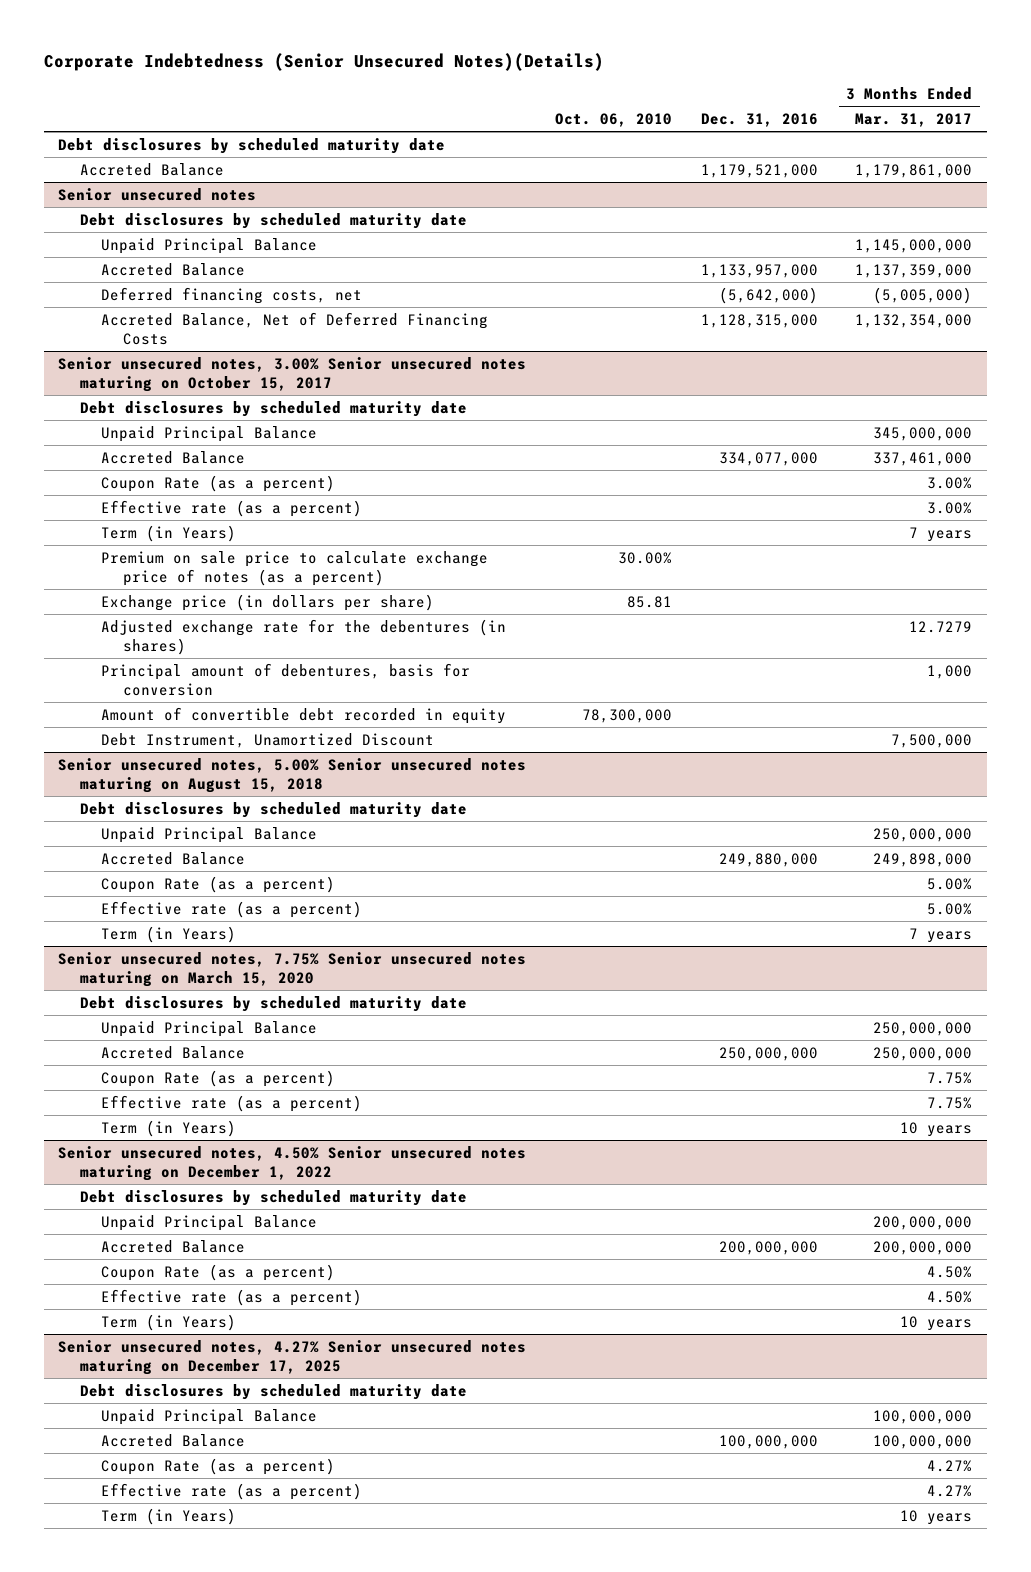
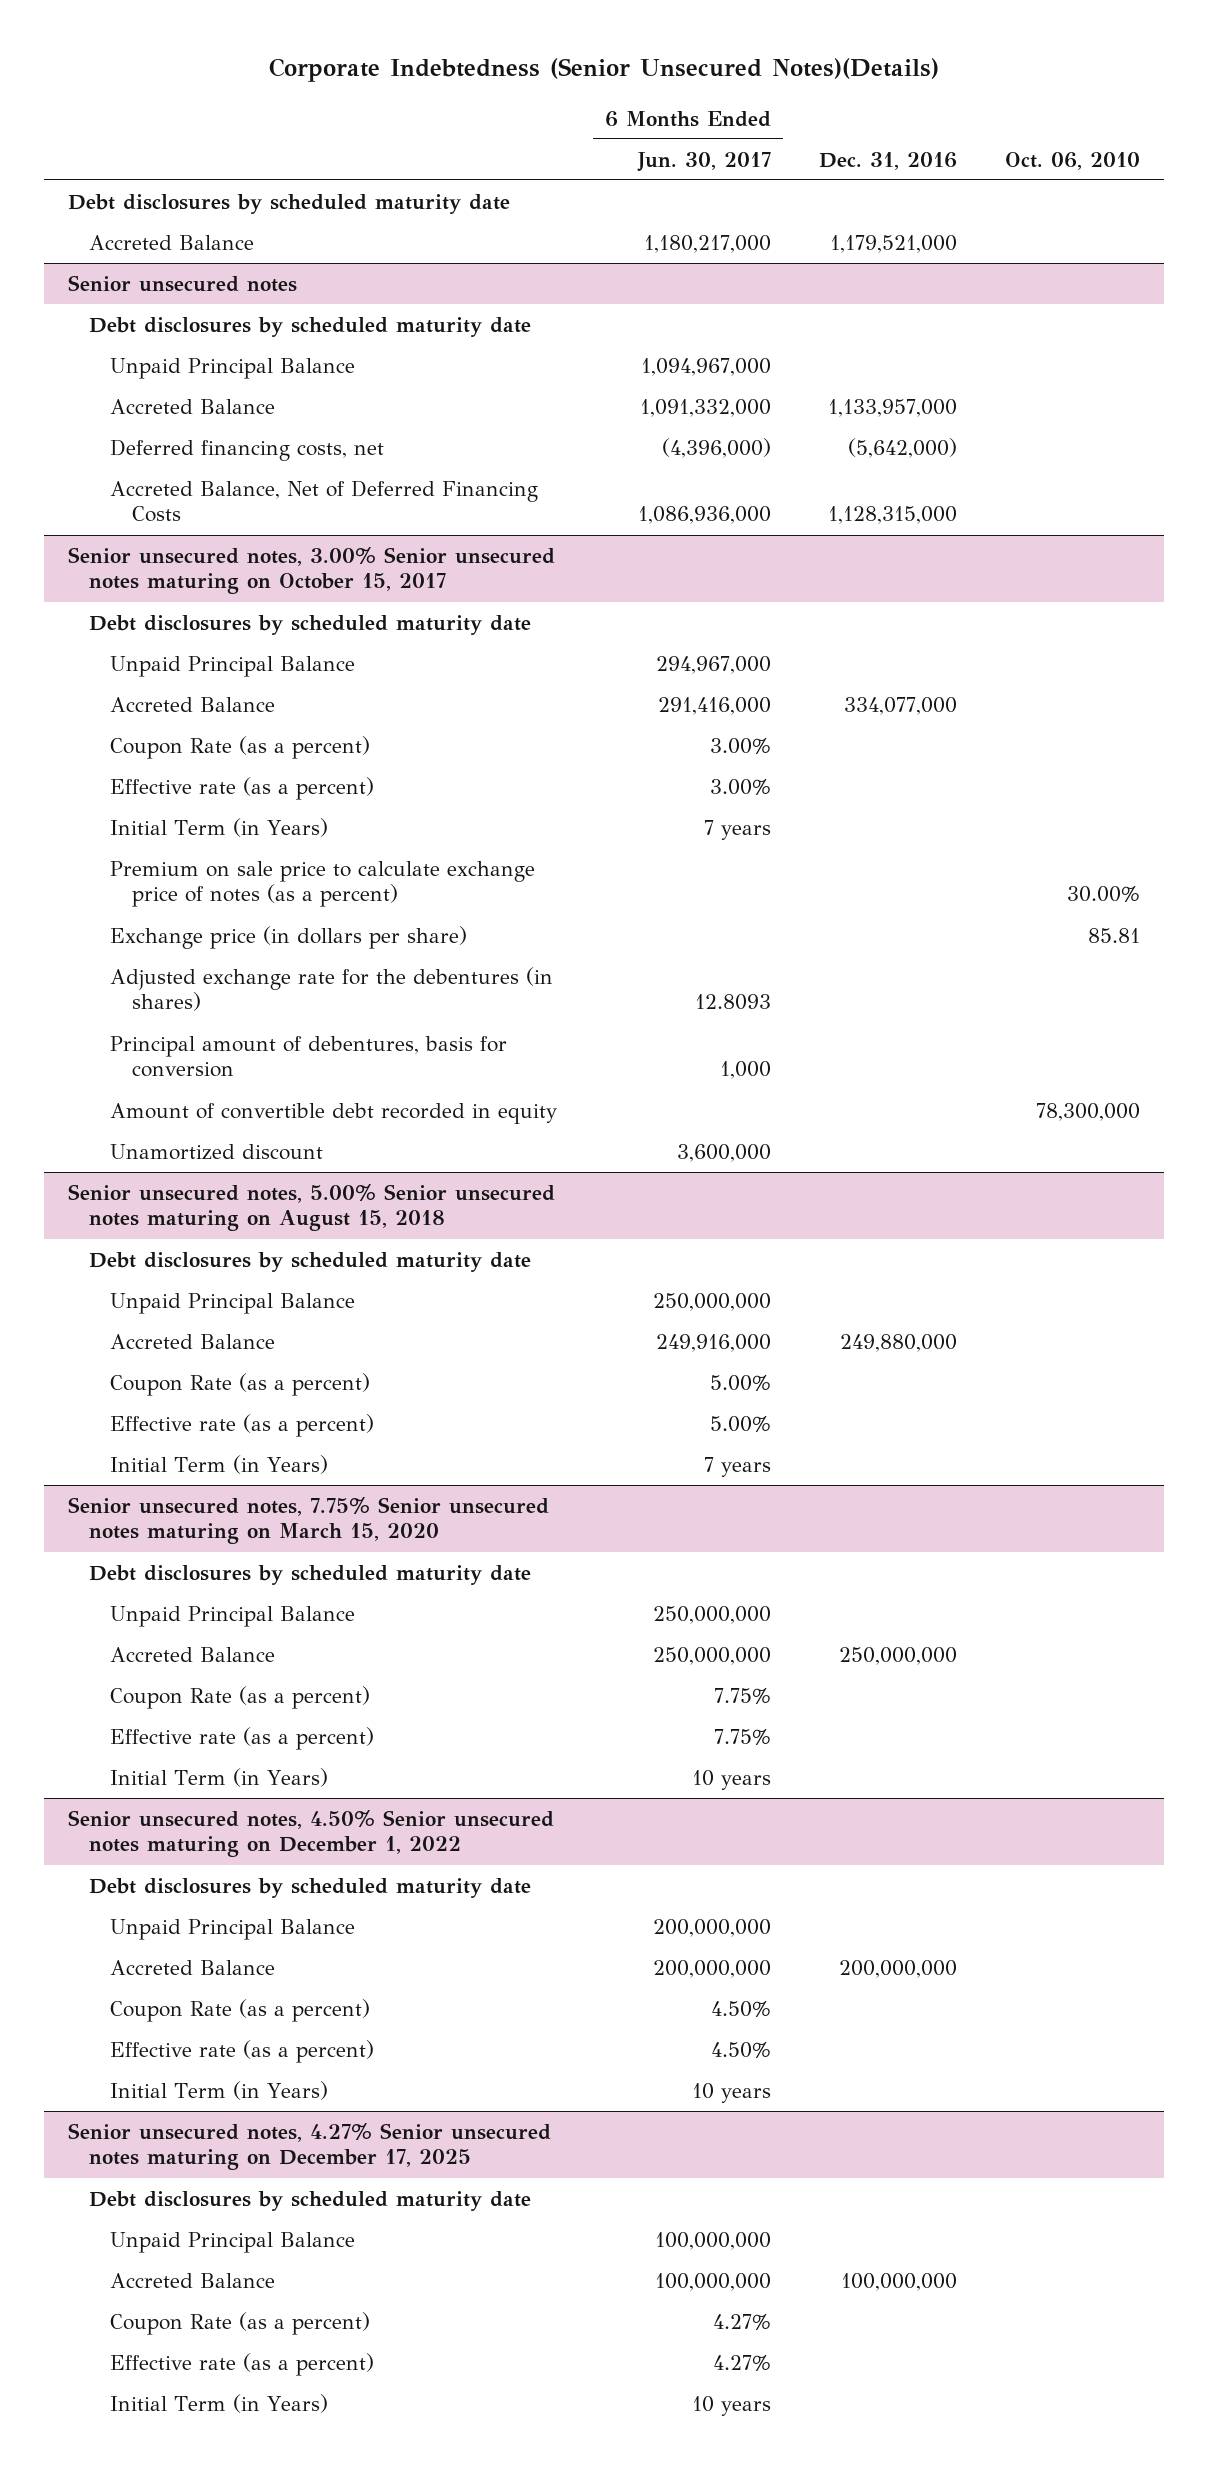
- | Oct. 06, 2010 | Dec. 31, 2016 | 3 Months Ended Mar. 31, 2017
+ | 6 Months Ended Jun. 30, 2017 | Dec. 31, 2016 | Oct. 06, 2010
@ Senior unsecured notes, 3.00% Senior unsecured notes maturing on October 15, 2017
- Term (in Years) | | | 7 years
+ Initial Term (in Years) | 7 years | |
- Debt Instrument, Unamortized Discount | | | 7,500,000
+ Unamortized discount | 3,600,000 | |
@ Senior unsecured notes, 5.00% Senior unsecured notes maturing on August 15, 2018
- Term (in Years) | | | 7 years
+ Initial Term (in Years) | 7 years | |
@ Senior unsecured notes, 7.75% Senior unsecured notes maturing on March 15, 2020
- Term (in Years) | | | 10 years
+ Initial Term (in Years) | 10 years | |
@ Senior unsecured notes, 4.50% Senior unsecured notes maturing on December 1, 2022
- Term (in Years) | | | 10 years
+ Initial Term (in Years) | 10 years | |
@ Senior unsecured notes, 4.27% Senior unsecured notes maturing on December 17, 2025
- Term (in Years) | | | 10 years
+ Initial Term (in Years) | 10 years | |

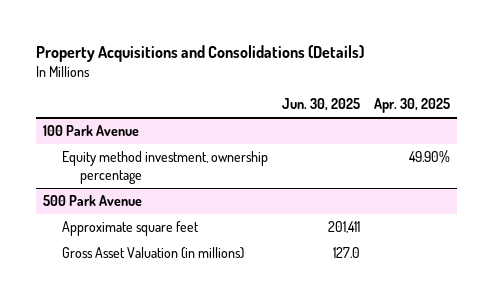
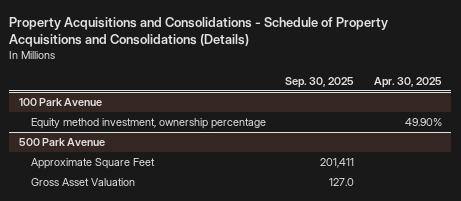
- Property Acquisitions and Consolidations (Details)
+ Property Acquisitions and Consolidations - Schedule of Property Acquisitions and Consolidations (Details)
- | Jun. 30, 2025 | Apr. 30, 2025
+ | Sep. 30, 2025 | Apr. 30, 2025
@ 500 Park Avenue
- Approximate square feet | 201,411 |
- Gross Asset Valuation (in millions) | 127.0 |
+ Approximate Square Feet | 201,411 |
+ Gross Asset Valuation | 127.0 |

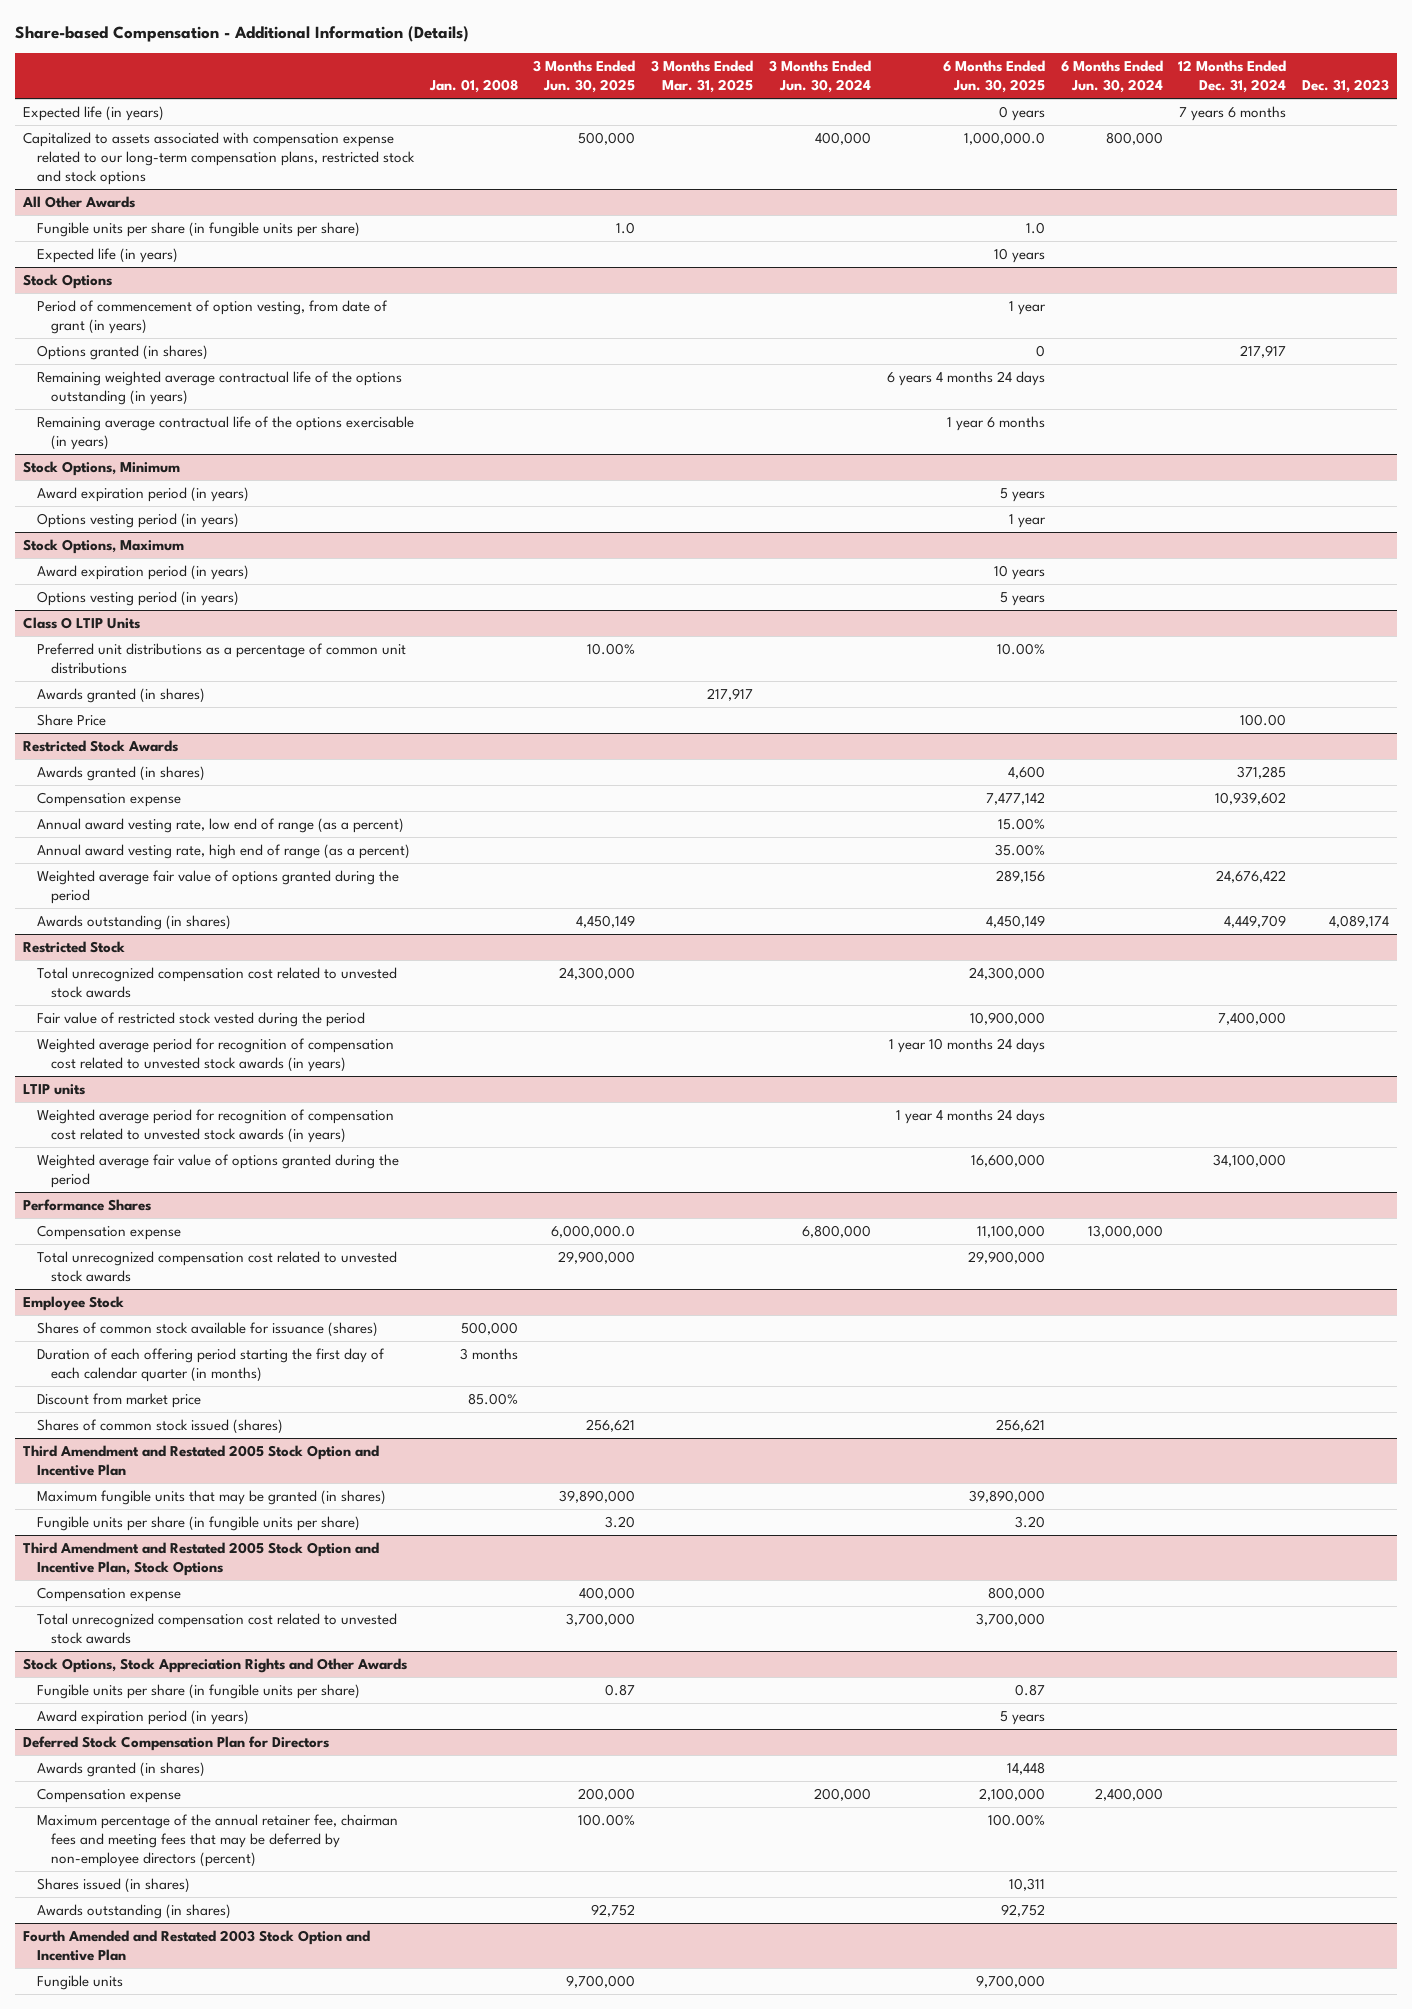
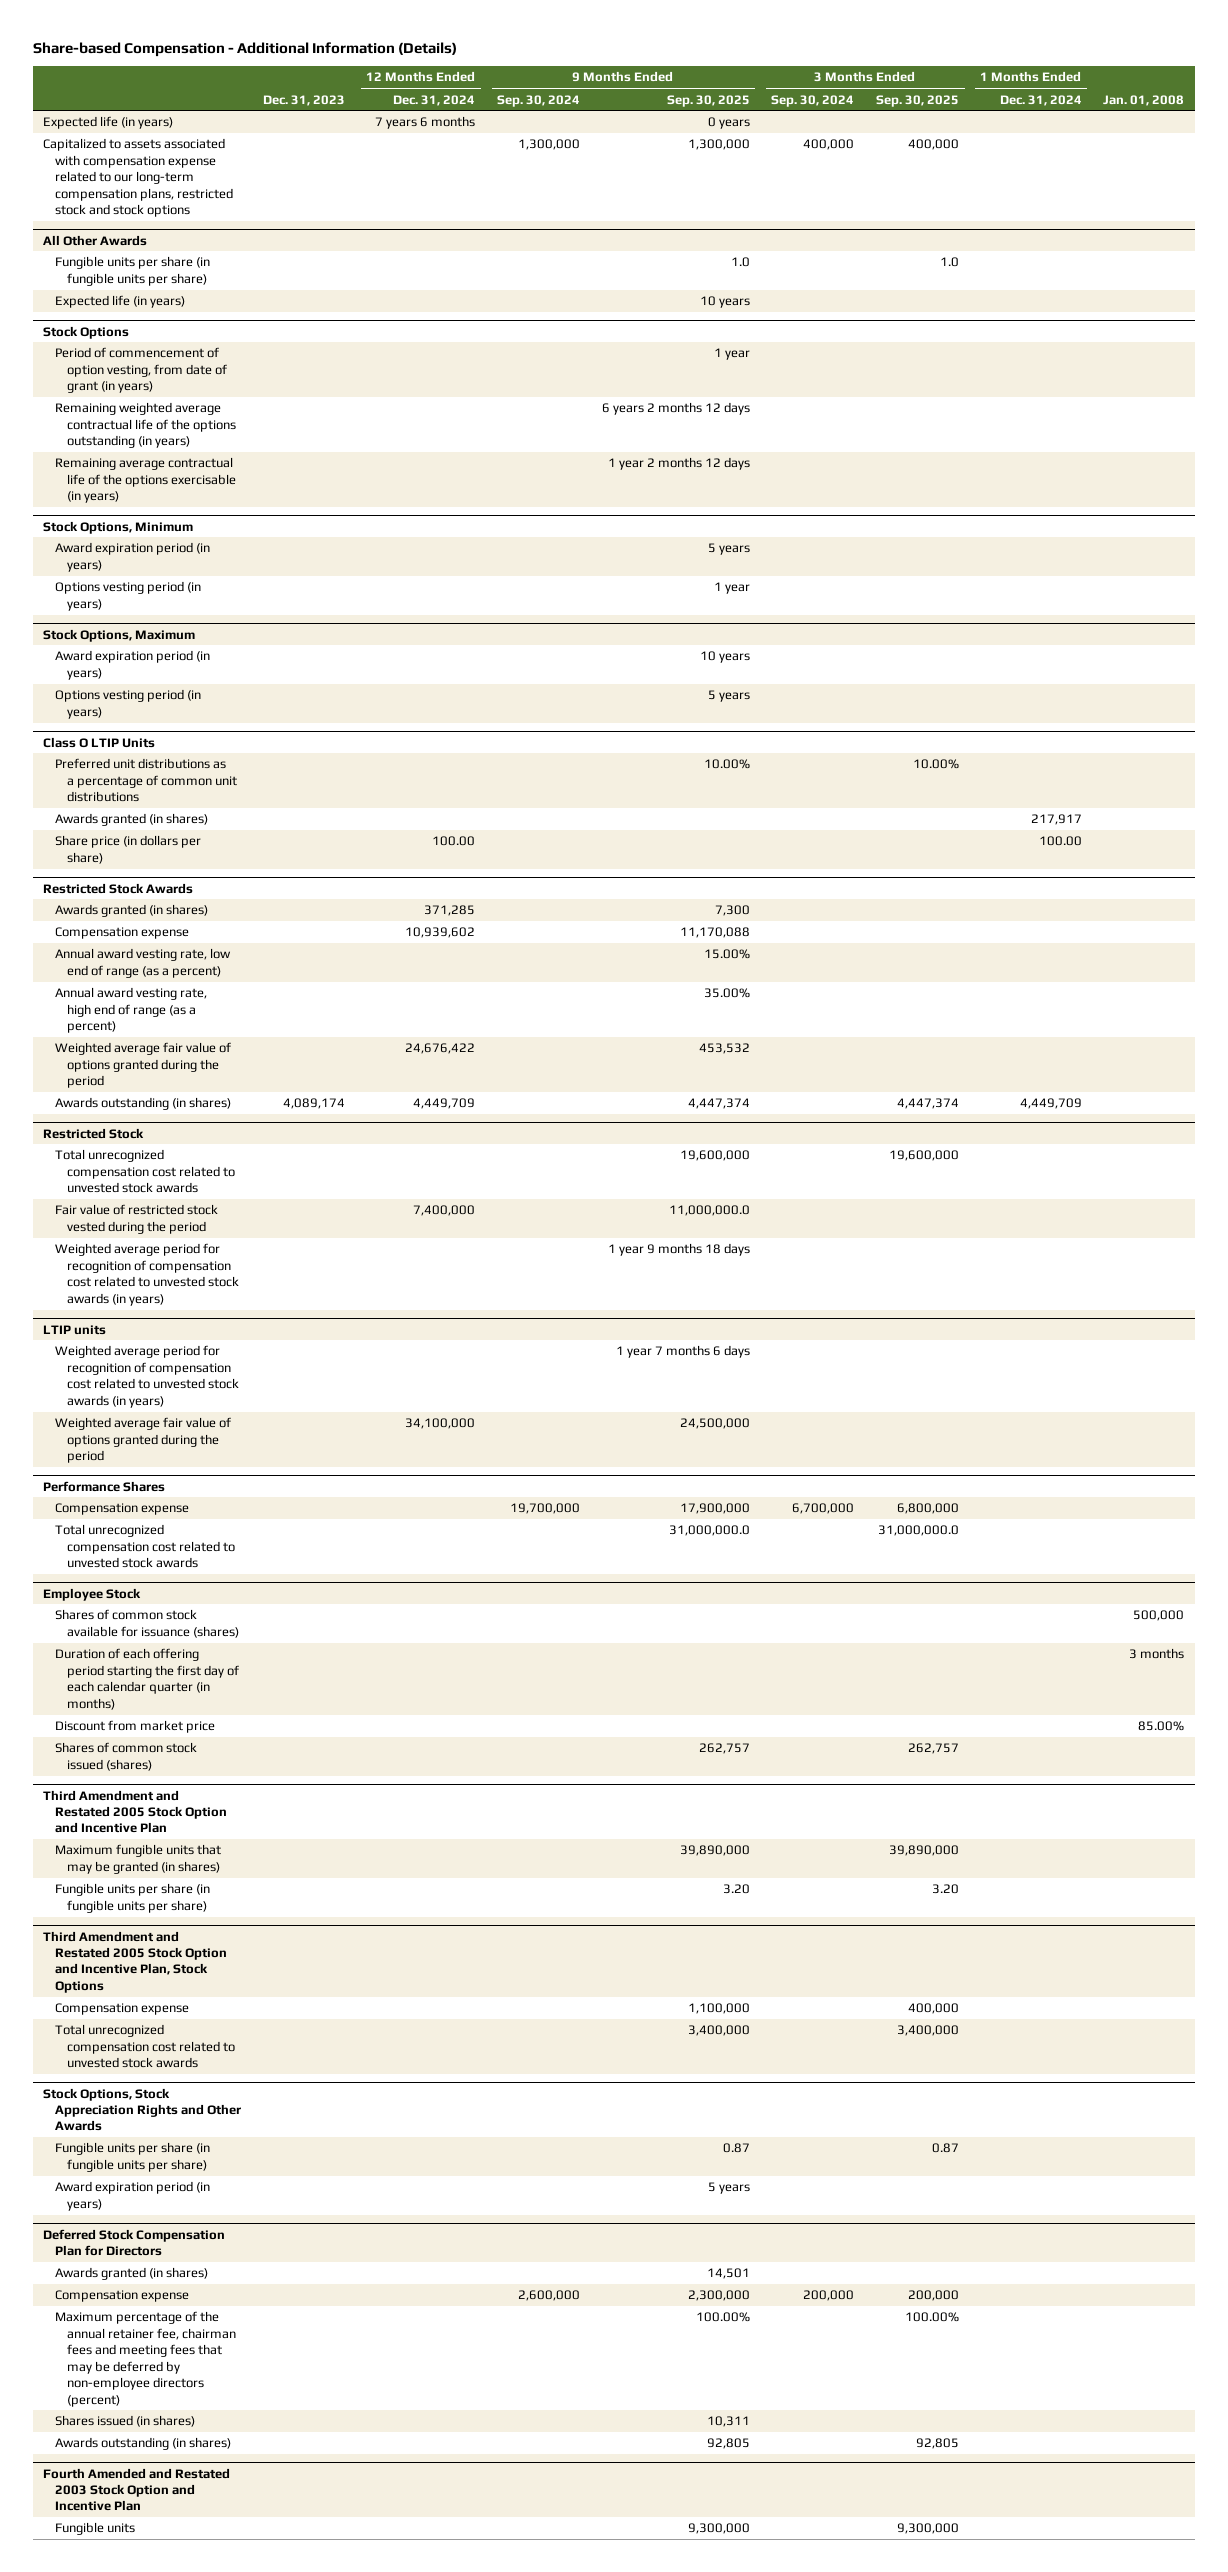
- | Jan. 01, 2008 | 3 Months Ended Jun. 30, 2025 | 3 Months Ended Mar. 31, 2025 | 3 Months Ended Jun. 30, 2024 | 6 Months Ended Jun. 30, 2025 | 6 Months Ended Jun. 30, 2024 | 12 Months Ended Dec. 31, 2024 | Dec. 31, 2023
+ | Dec. 31, 2023 | 12 Months Ended Dec. 31, 2024 | 9 Months Ended Sep. 30, 2024 | 9 Months Ended Sep. 30, 2025 | 3 Months Ended Sep. 30, 2024 | 3 Months Ended Sep. 30, 2025 | 1 Months Ended Dec. 31, 2024 | Jan. 01, 2008
@ Stock Options
- Options granted (in shares) | | | | | 0 | | 217,917 |
@ Class O LTIP Units
- Share Price | | | | | | | 100.00 |
+ Share price (in dollars per share) | | 100.00 | | | | | 100.00 |

